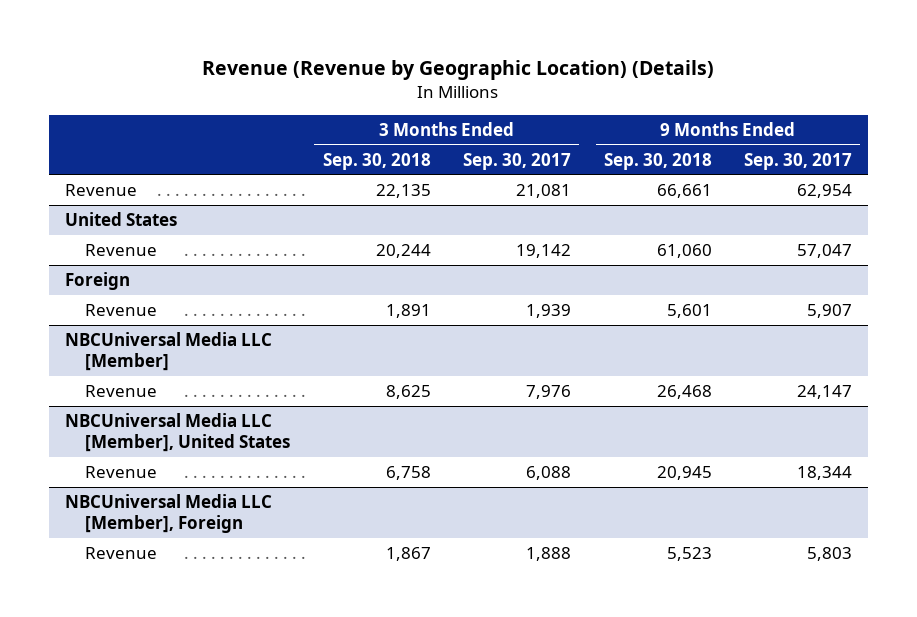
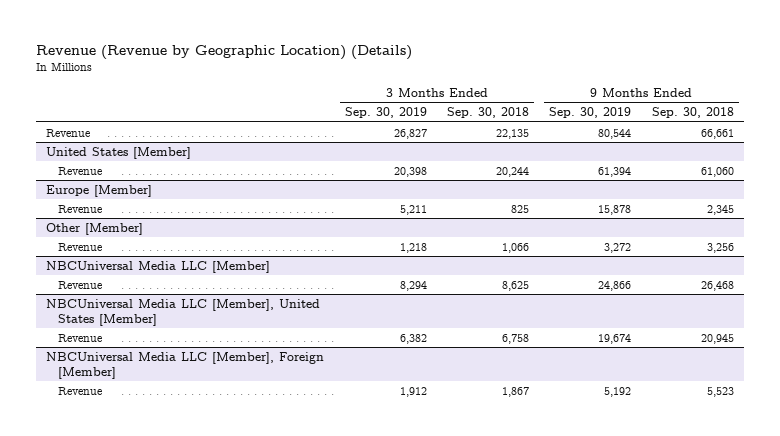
- | 3 Months Ended Sep. 30, 2018 | 3 Months Ended Sep. 30, 2017 | 9 Months Ended Sep. 30, 2018 | 9 Months Ended Sep. 30, 2017
+ | 3 Months Ended Sep. 30, 2019 | 3 Months Ended Sep. 30, 2018 | 9 Months Ended Sep. 30, 2019 | 9 Months Ended Sep. 30, 2018
- United States
+ United States [Member]
- Foreign
- Revenue | 1,891 | 1,939 | 5,601 | 5,907
+ Europe [Member]
+ Revenue | 5,211 | 825 | 15,878 | 2,345
+ Other [Member]
+ Revenue | 1,218 | 1,066 | 3,272 | 3,256
- NBCUniversal Media LLC [Member], United States
+ NBCUniversal Media LLC [Member], United States [Member]
- NBCUniversal Media LLC [Member], Foreign
+ NBCUniversal Media LLC [Member], Foreign [Member]

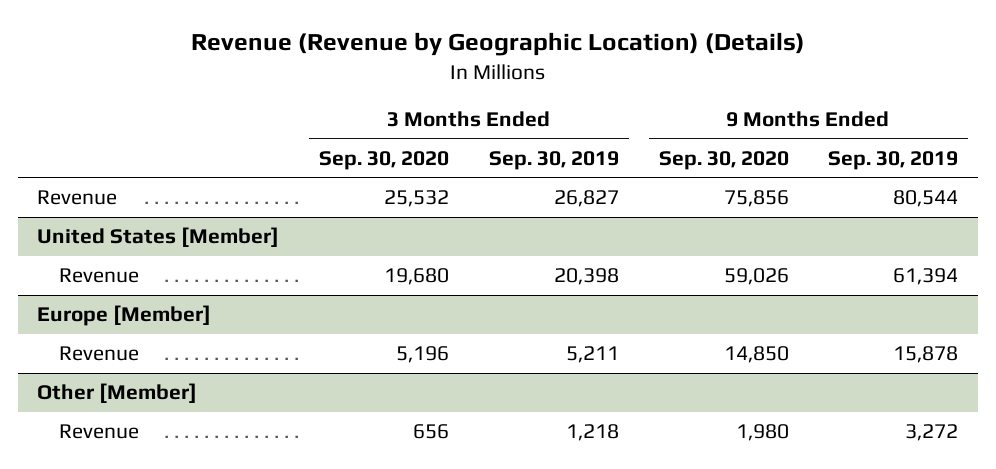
- | 3 Months Ended Sep. 30, 2019 | 3 Months Ended Sep. 30, 2018 | 9 Months Ended Sep. 30, 2019 | 9 Months Ended Sep. 30, 2018
+ | 3 Months Ended Sep. 30, 2020 | 3 Months Ended Sep. 30, 2019 | 9 Months Ended Sep. 30, 2020 | 9 Months Ended Sep. 30, 2019
- NBCUniversal Media LLC [Member]
- Revenue | 8,294 | 8,625 | 24,866 | 26,468
- NBCUniversal Media LLC [Member], United States [Member]
- Revenue | 6,382 | 6,758 | 19,674 | 20,945
- NBCUniversal Media LLC [Member], Foreign [Member]
- Revenue | 1,912 | 1,867 | 5,192 | 5,523

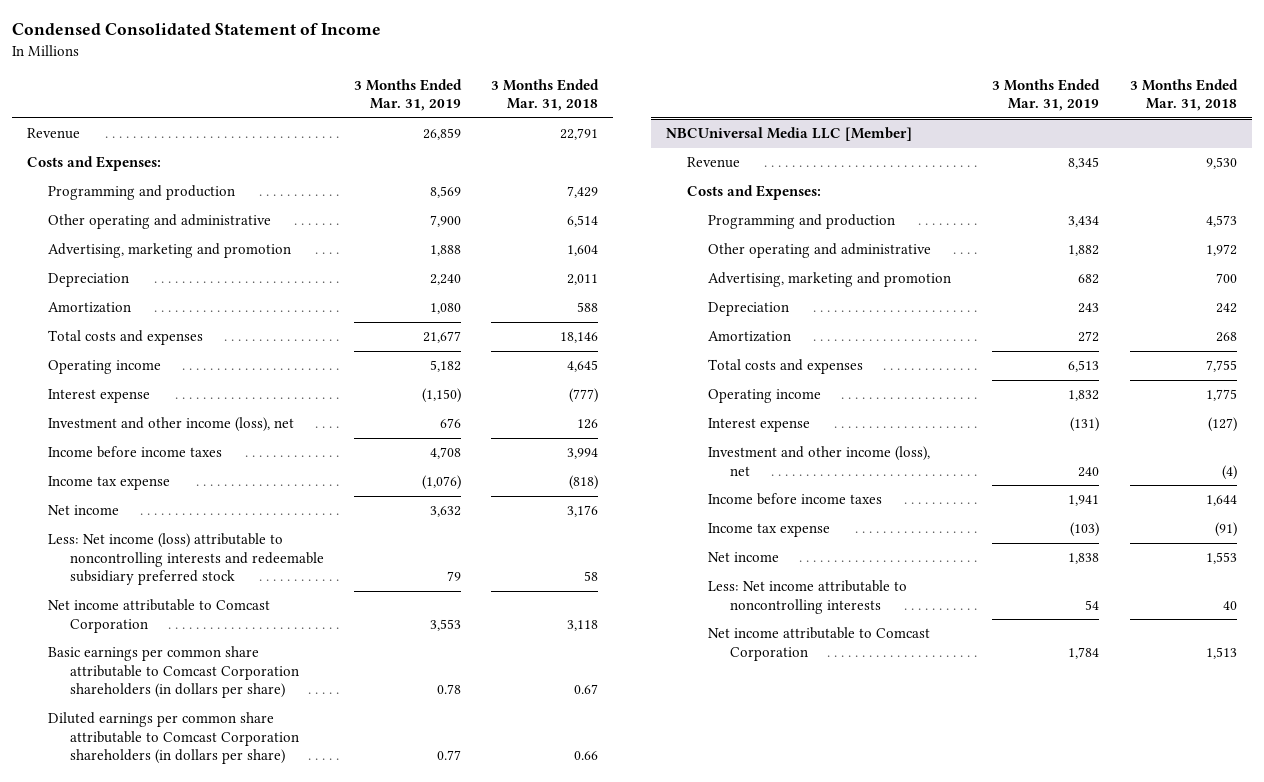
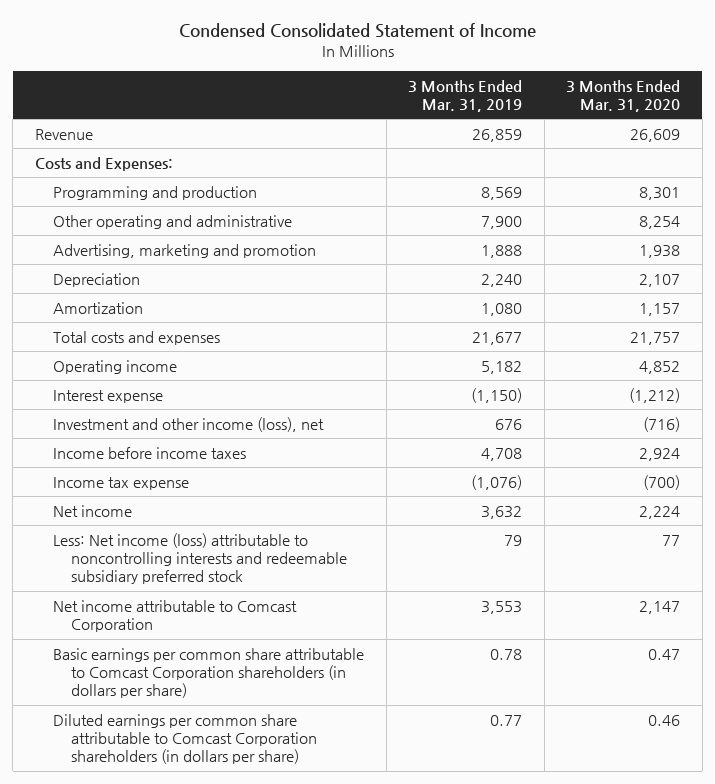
- | 3 Months Ended Mar. 31, 2019 | 3 Months Ended Mar. 31, 2018
+ | 3 Months Ended Mar. 31, 2019 | 3 Months Ended Mar. 31, 2020
- NBCUniversal Media LLC [Member]
- Revenue | 8,345 | 9,530
- Costs and Expenses:
- Programming and production | 3,434 | 4,573
- Other operating and administrative | 1,882 | 1,972
- Advertising, marketing and promotion | 682 | 700
- Depreciation | 243 | 242
- Amortization | 272 | 268
- Total costs and expenses | 6,513 | 7,755
- Operating income | 1,832 | 1,775
- Interest expense | (131) | (127)
- Investment and other income (loss), net | 240 | (4)
- Income before income taxes | 1,941 | 1,644
- Income tax expense | (103) | (91)
- Net income | 1,838 | 1,553
- Less: Net income attributable to noncontrolling interests | 54 | 40
- Net income attributable to Comcast Corporation | 1,784 | 1,513

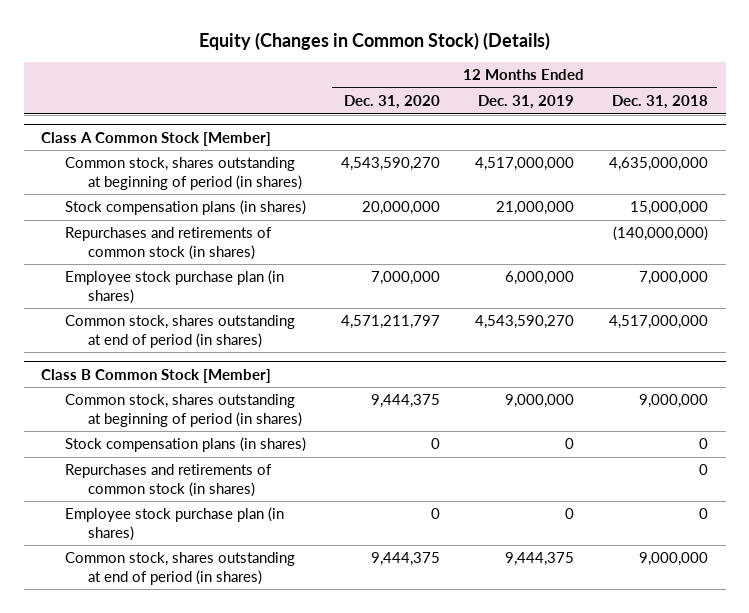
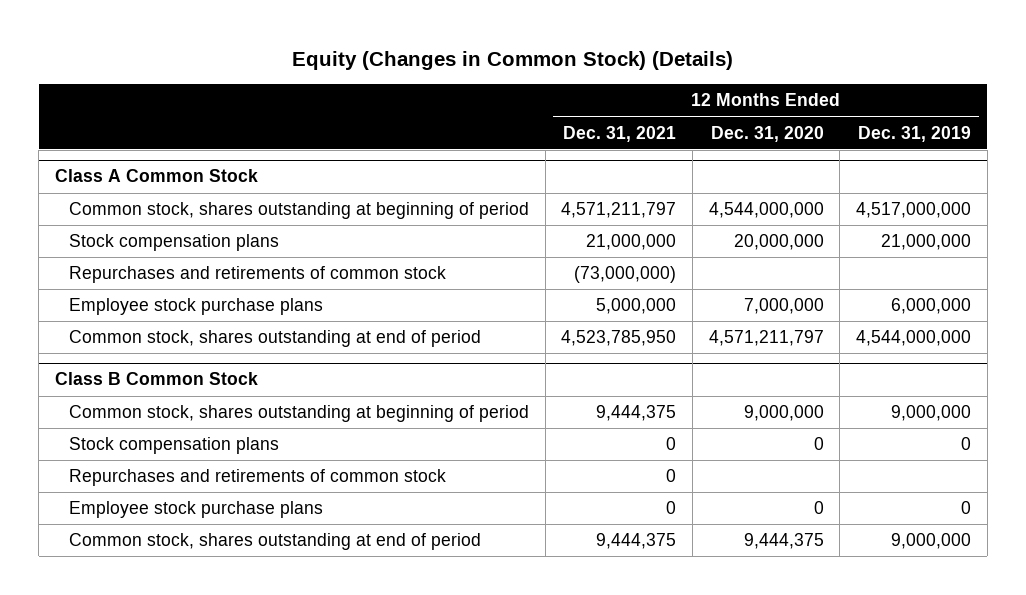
- | 12 Months Ended Dec. 31, 2020 | 12 Months Ended Dec. 31, 2019 | 12 Months Ended Dec. 31, 2018
+ | 12 Months Ended Dec. 31, 2021 | 12 Months Ended Dec. 31, 2020 | 12 Months Ended Dec. 31, 2019
- Class A Common Stock [Member]
- Common stock, shares outstanding at beginning of period (in shares) | 4,543,590,270 | 4,517,000,000 | 4,635,000,000
- Stock compensation plans (in shares) | 20,000,000 | 21,000,000 | 15,000,000
- Repurchases and retirements of common stock (in shares) | | | (140,000,000)
- Employee stock purchase plan (in shares) | 7,000,000 | 6,000,000 | 7,000,000
- Common stock, shares outstanding at end of period (in shares) | 4,571,211,797 | 4,543,590,270 | 4,517,000,000
- Class B Common Stock [Member]
- Common stock, shares outstanding at beginning of period (in shares) | 9,444,375 | 9,000,000 | 9,000,000
- Stock compensation plans (in shares) | 0 | 0 | 0
- Repurchases and retirements of common stock (in shares) | | | 0
- Employee stock purchase plan (in shares) | 0 | 0 | 0
- Common stock, shares outstanding at end of period (in shares) | 9,444,375 | 9,444,375 | 9,000,000
+ Class A Common Stock
+ Common stock, shares outstanding at beginning of period | 4,571,211,797 | 4,544,000,000 | 4,517,000,000
+ Stock compensation plans | 21,000,000 | 20,000,000 | 21,000,000
+ Repurchases and retirements of common stock | (73,000,000) | |
+ Employee stock purchase plans | 5,000,000 | 7,000,000 | 6,000,000
+ Common stock, shares outstanding at end of period | 4,523,785,950 | 4,571,211,797 | 4,544,000,000
+ Class B Common Stock
+ Common stock, shares outstanding at beginning of period | 9,444,375 | 9,000,000 | 9,000,000
+ Stock compensation plans | 0 | 0 | 0
+ Repurchases and retirements of common stock | 0 | |
+ Employee stock purchase plans | 0 | 0 | 0
+ Common stock, shares outstanding at end of period | 9,444,375 | 9,444,375 | 9,000,000

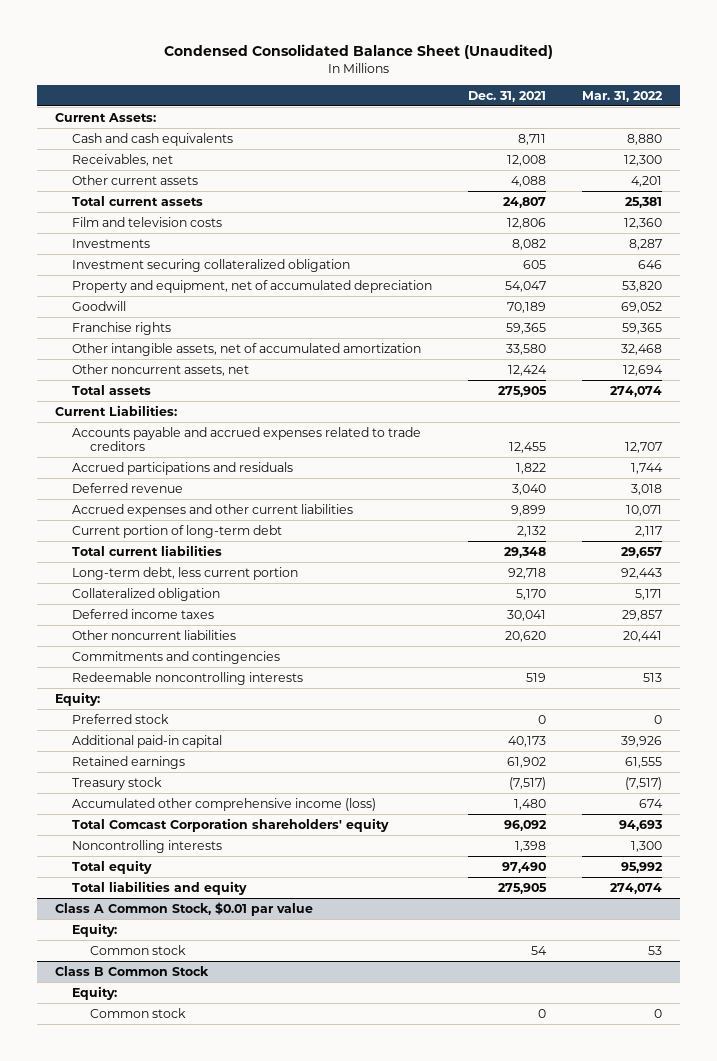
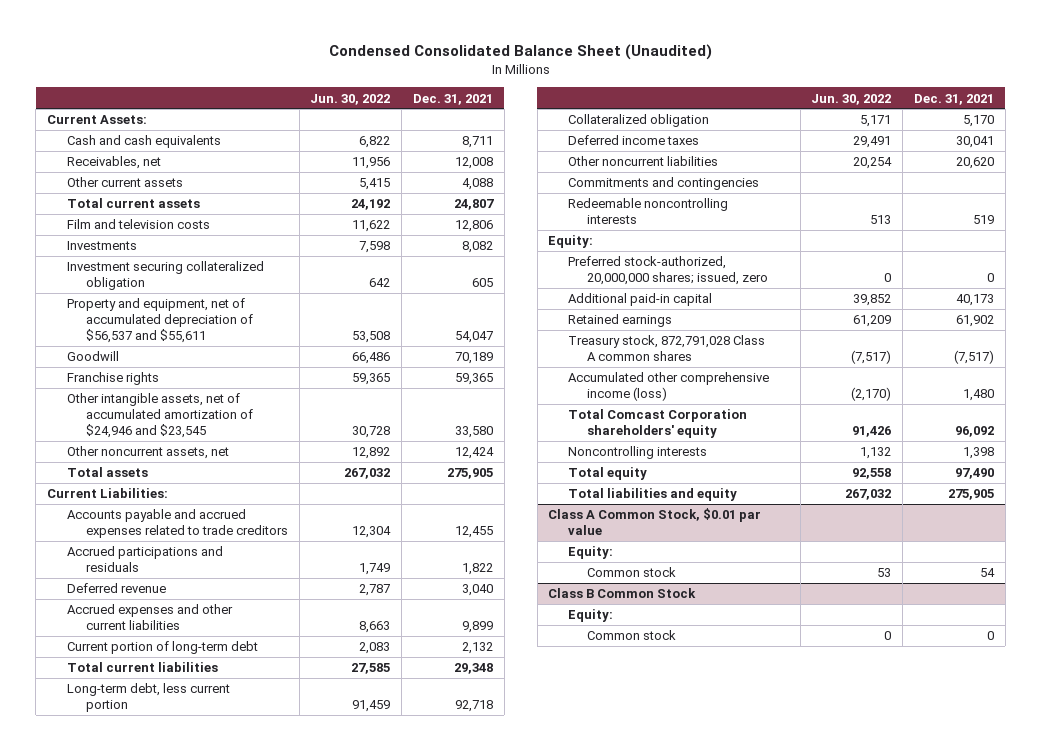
- | Dec. 31, 2021 | Mar. 31, 2022
+ | Jun. 30, 2022 | Dec. 31, 2021
- Property and equipment, net of accumulated depreciation | 54,047 | 53,820
+ Property and equipment, net of accumulated depreciation of $56,537 and $55,611 | 53,508 | 54,047
- Other intangible assets, net of accumulated amortization | 33,580 | 32,468
+ Other intangible assets, net of accumulated amortization of $24,946 and $23,545 | 30,728 | 33,580
- Preferred stock | 0 | 0
+ Preferred stock-authorized, 20,000,000 shares; issued, zero | 0 | 0
- Treasury stock | (7,517) | (7,517)
+ Treasury stock, 872,791,028 Class A common shares | (7,517) | (7,517)

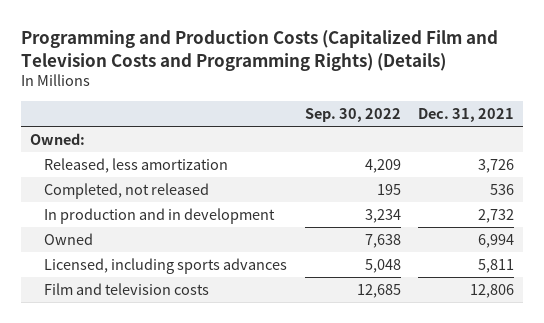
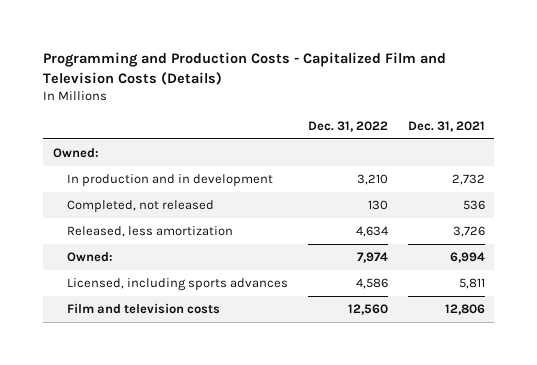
- Programming and Production Costs (Capitalized Film and Television Costs and Programming Rights) (Details)
+ Programming and Production Costs - Capitalized Film and Television Costs (Details)
- | Sep. 30, 2022 | Dec. 31, 2021
+ | Dec. 31, 2022 | Dec. 31, 2021
- Owned | 7,638 | 6,994
moved down: Completed, not released | 130 | 536
moved down: Released, less amortization | 4,634 | 3,726
+ Owned: | 7,974 | 6,994

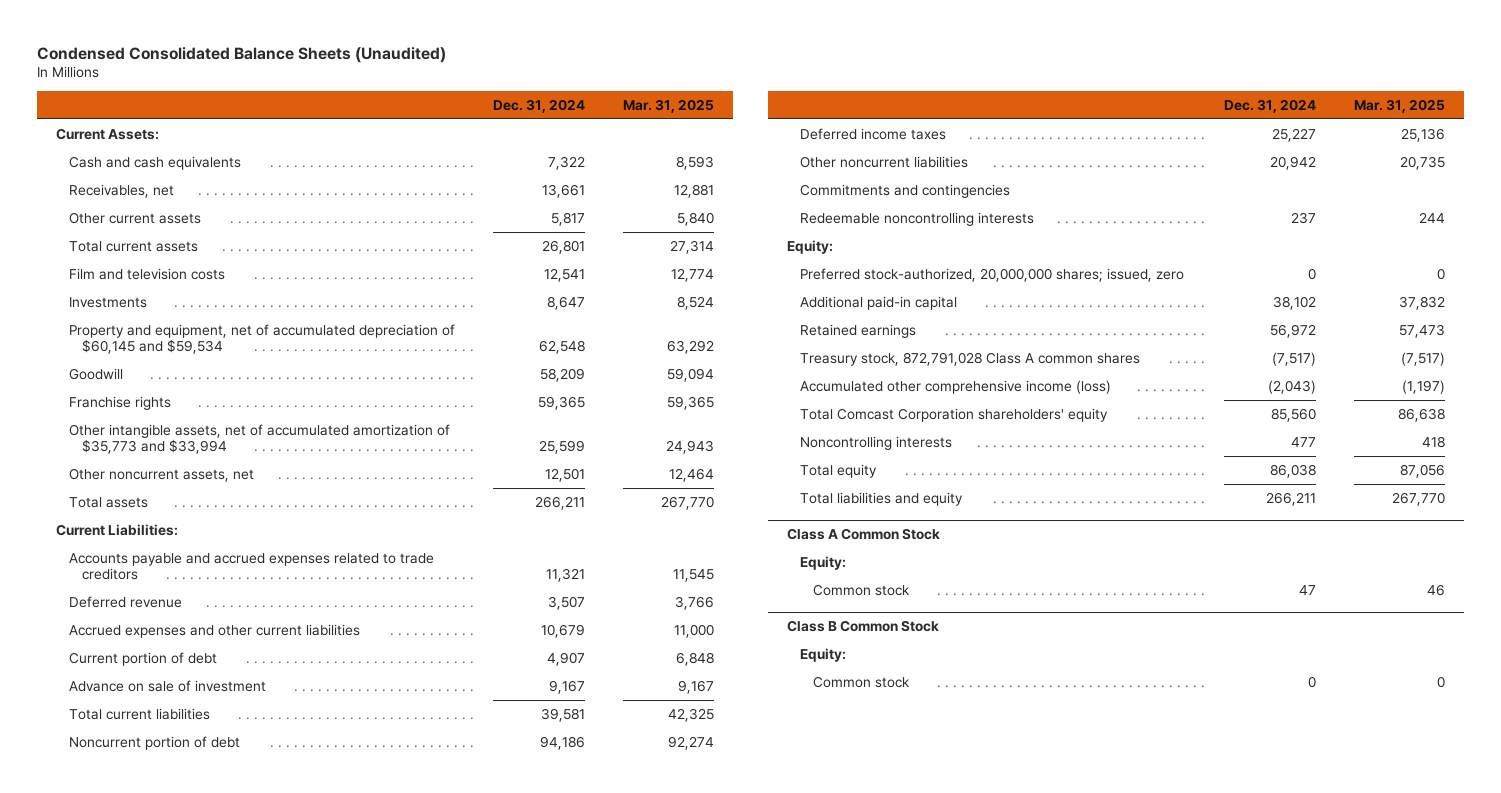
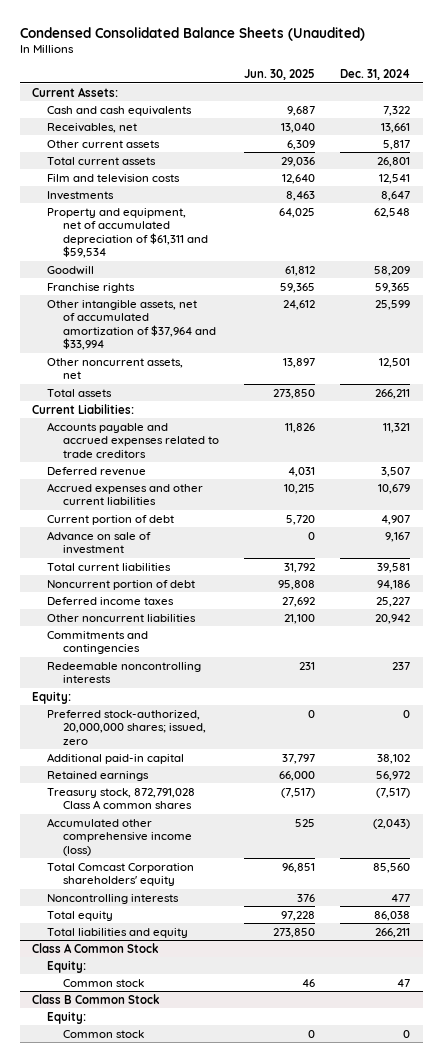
- | Dec. 31, 2024 | Mar. 31, 2025
+ | Jun. 30, 2025 | Dec. 31, 2024
- Property and equipment, net of accumulated depreciation of $60,145 and $59,534 | 62,548 | 63,292
+ Property and equipment, net of accumulated depreciation of $61,311 and $59,534 | 64,025 | 62,548
- Other intangible assets, net of accumulated amortization of $35,773 and $33,994 | 25,599 | 24,943
+ Other intangible assets, net of accumulated amortization of $37,964 and $33,994 | 24,612 | 25,599

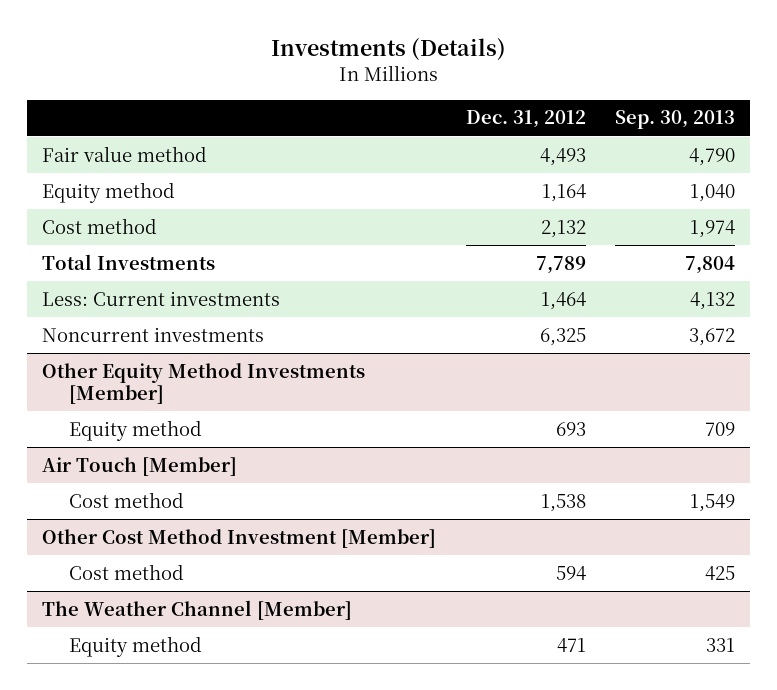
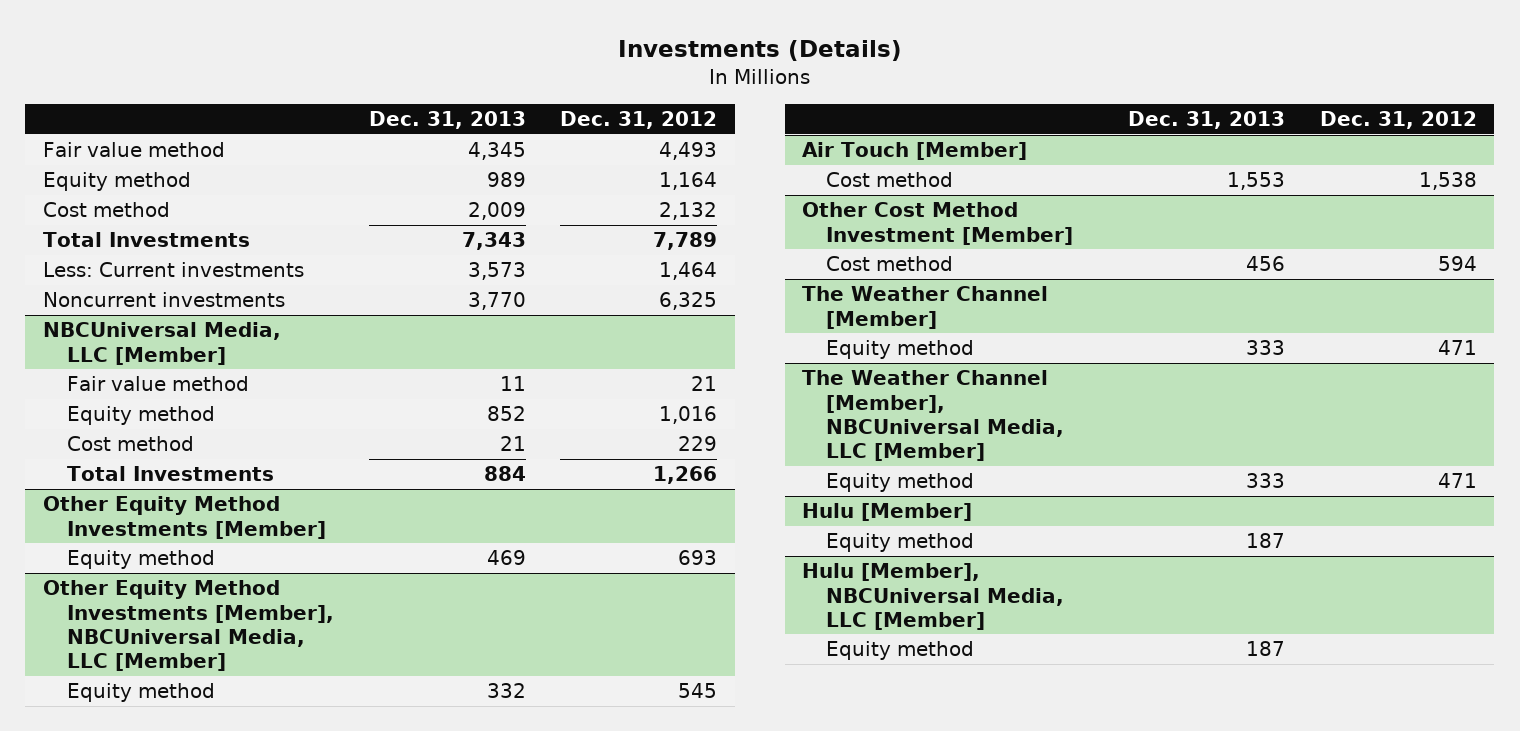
- | Dec. 31, 2012 | Sep. 30, 2013
+ | Dec. 31, 2013 | Dec. 31, 2012
+ NBCUniversal Media, LLC [Member]
+ Fair value method | 11 | 21
+ Equity method | 852 | 1,016
+ Cost method | 21 | 229
+ Total Investments | 884 | 1,266
+ Other Equity Method Investments [Member], NBCUniversal Media, LLC [Member]
+ Equity method | 332 | 545
+ The Weather Channel [Member], NBCUniversal Media, LLC [Member]
+ Equity method | 333 | 471
+ Hulu [Member]
+ Equity method | 187 |
+ Hulu [Member], NBCUniversal Media, LLC [Member]
+ Equity method | 187 |

